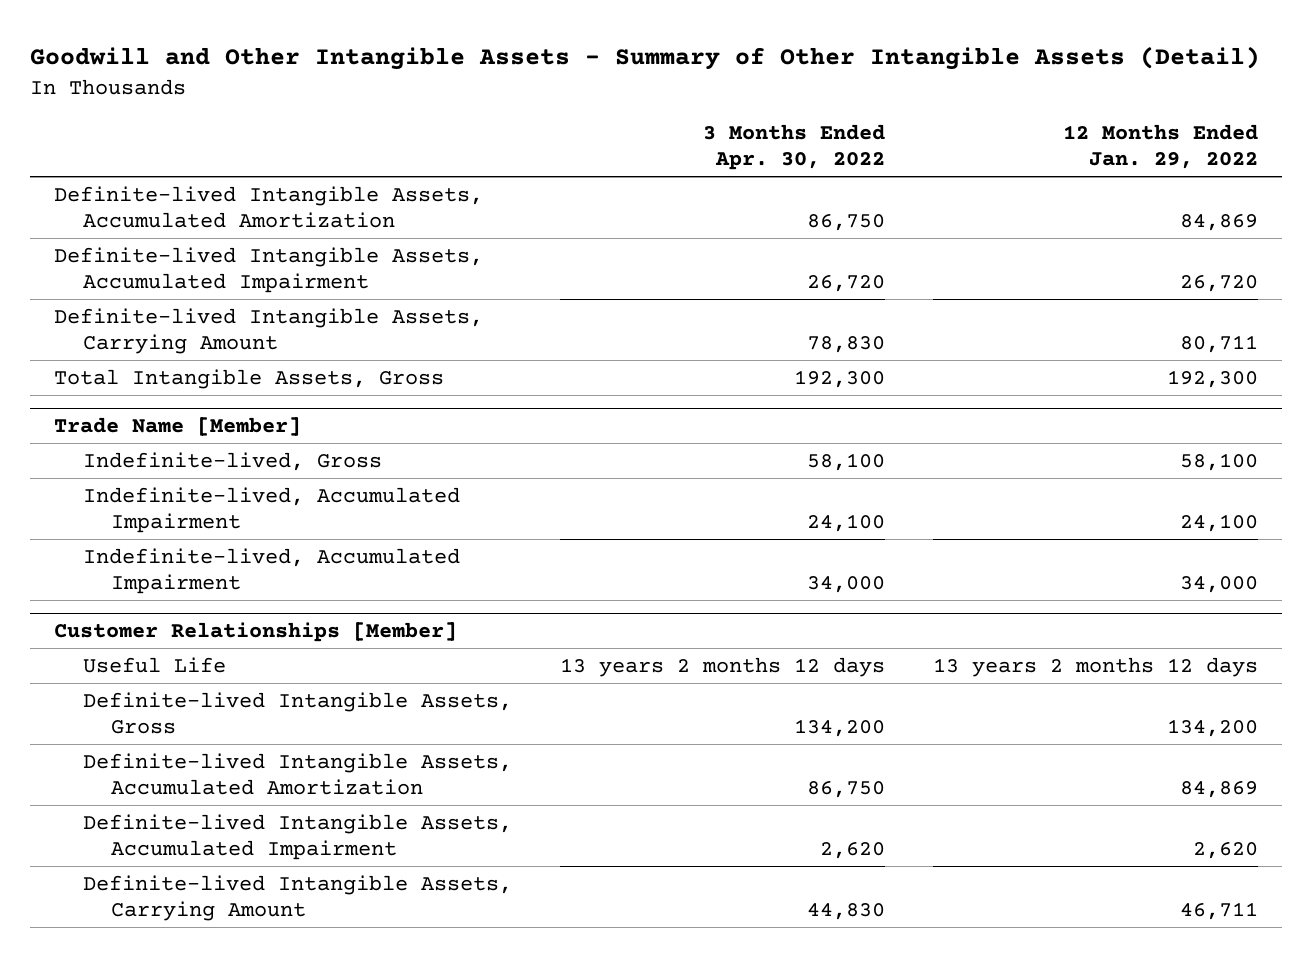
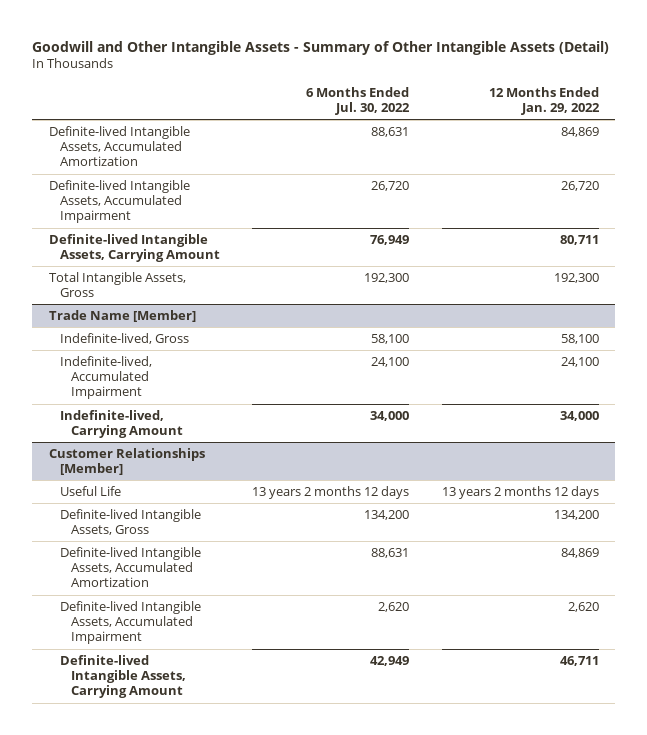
- | 3 Months Ended Apr. 30, 2022 | 12 Months Ended Jan. 29, 2022
+ | 6 Months Ended Jul. 30, 2022 | 12 Months Ended Jan. 29, 2022
@ Trade Name [Member]
- Indefinite-lived, Accumulated Impairment | 34,000 | 34,000
+ Indefinite-lived, Carrying Amount | 34,000 | 34,000

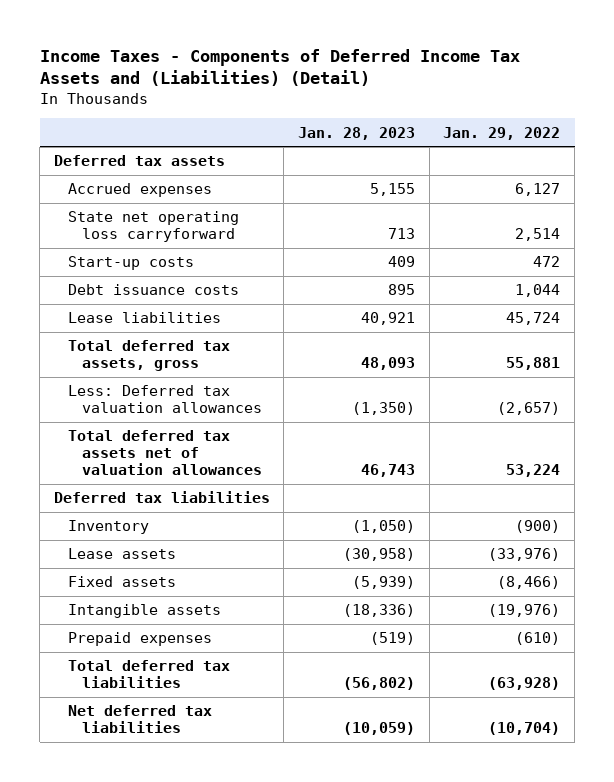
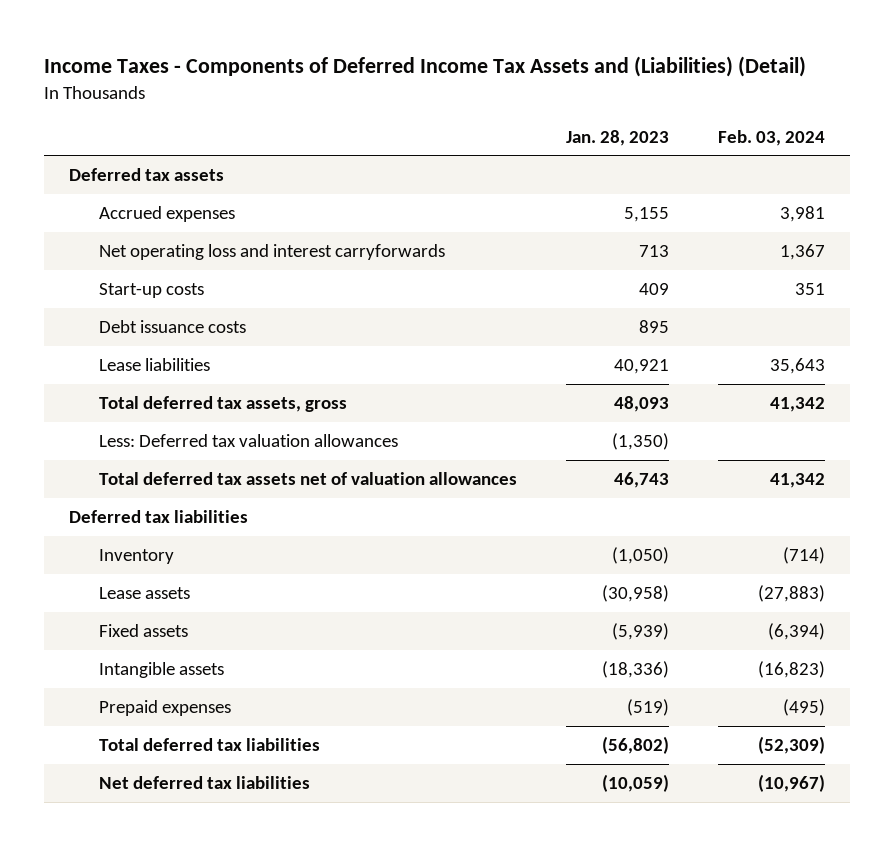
- | Jan. 28, 2023 | Jan. 29, 2022
+ | Jan. 28, 2023 | Feb. 03, 2024
- State net operating loss carryforward | 713 | 2,514
+ Net operating loss and interest carryforwards | 713 | 1,367

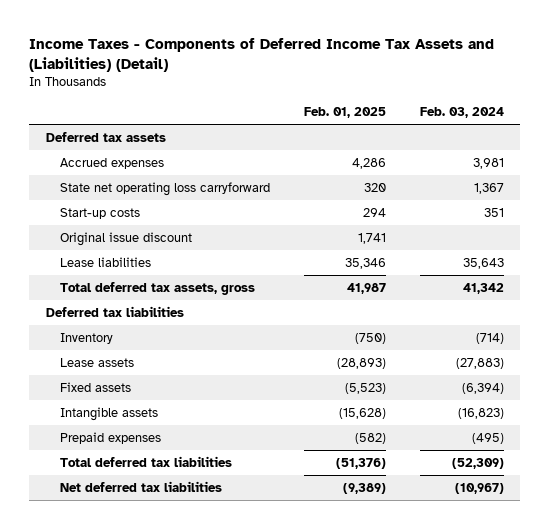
- | Jan. 28, 2023 | Feb. 03, 2024
+ | Feb. 01, 2025 | Feb. 03, 2024
- Net operating loss and interest carryforwards | 713 | 1,367
+ State net operating loss carryforward | 320 | 1,367
- Debt issuance costs | 895 |
+ Original issue discount | 1,741 |
- Less: Deferred tax valuation allowances | (1,350) |
- Total deferred tax assets net of valuation allowances | 46,743 | 41,342

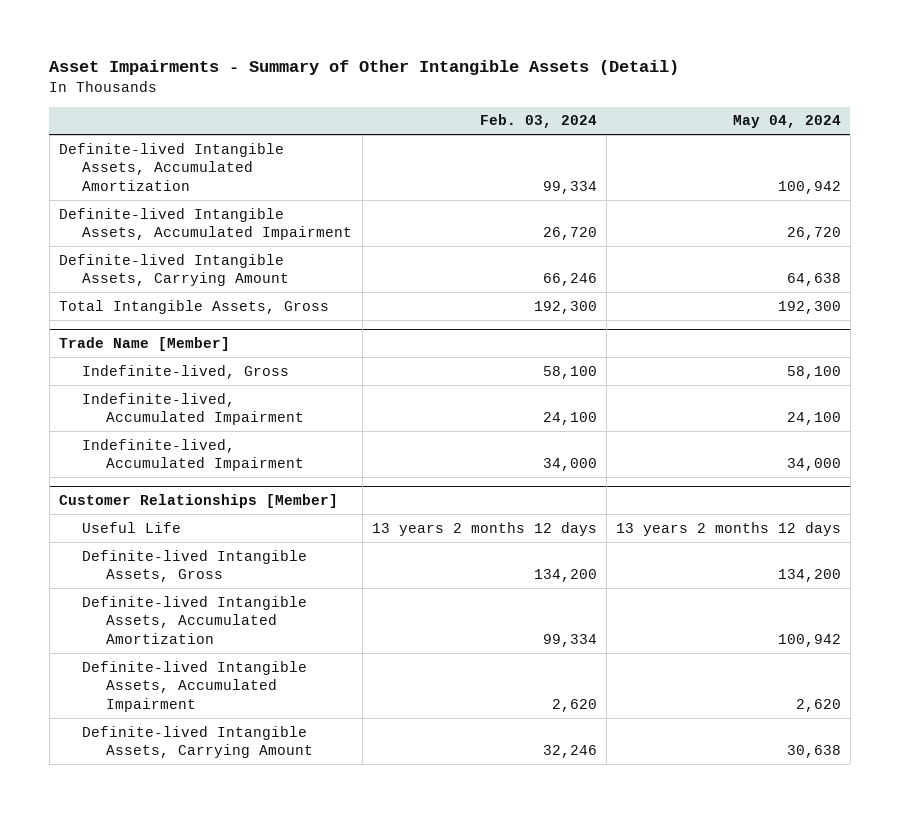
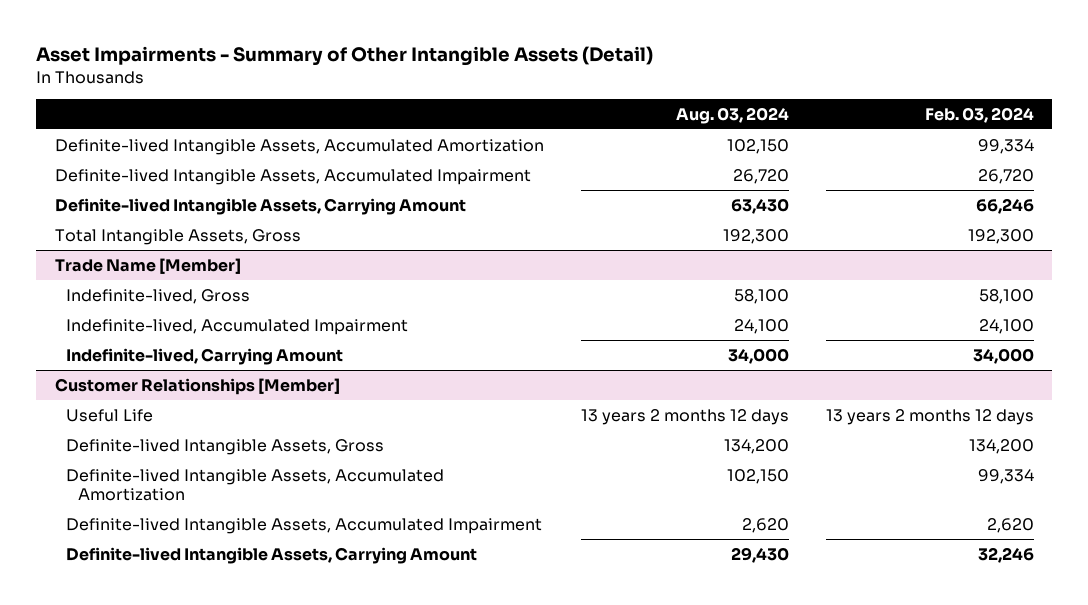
- | Feb. 03, 2024 | May 04, 2024
+ | Aug. 03, 2024 | Feb. 03, 2024
@ Trade Name [Member]
- Indefinite-lived, Accumulated Impairment | 34,000 | 34,000
+ Indefinite-lived, Carrying Amount | 34,000 | 34,000

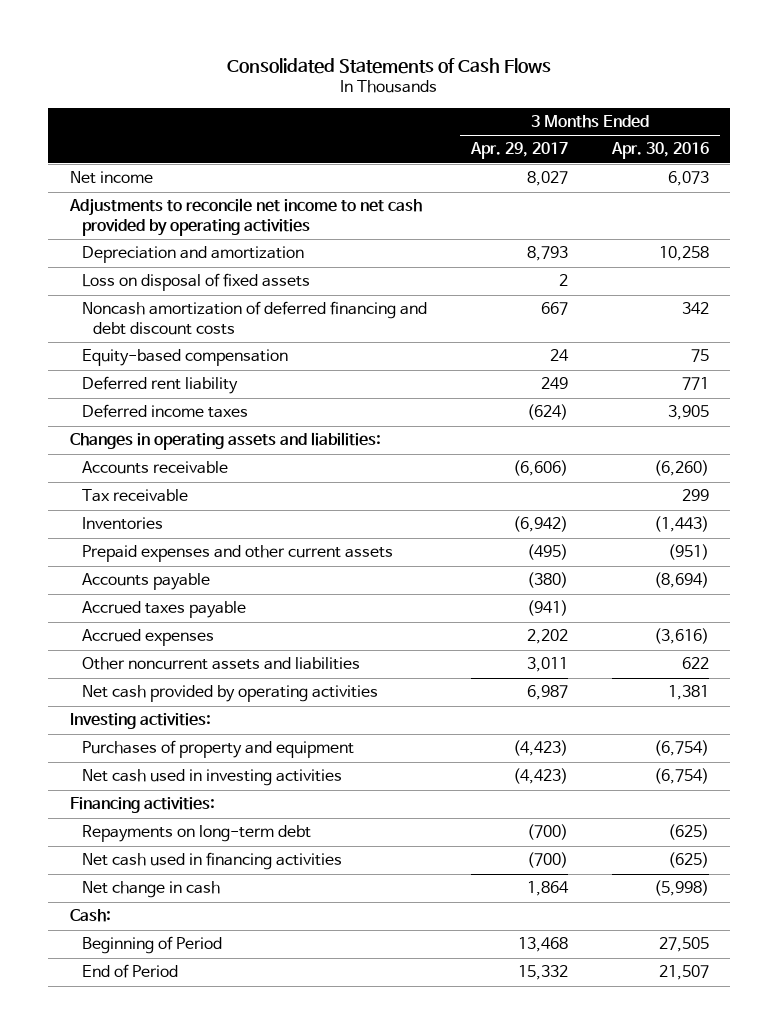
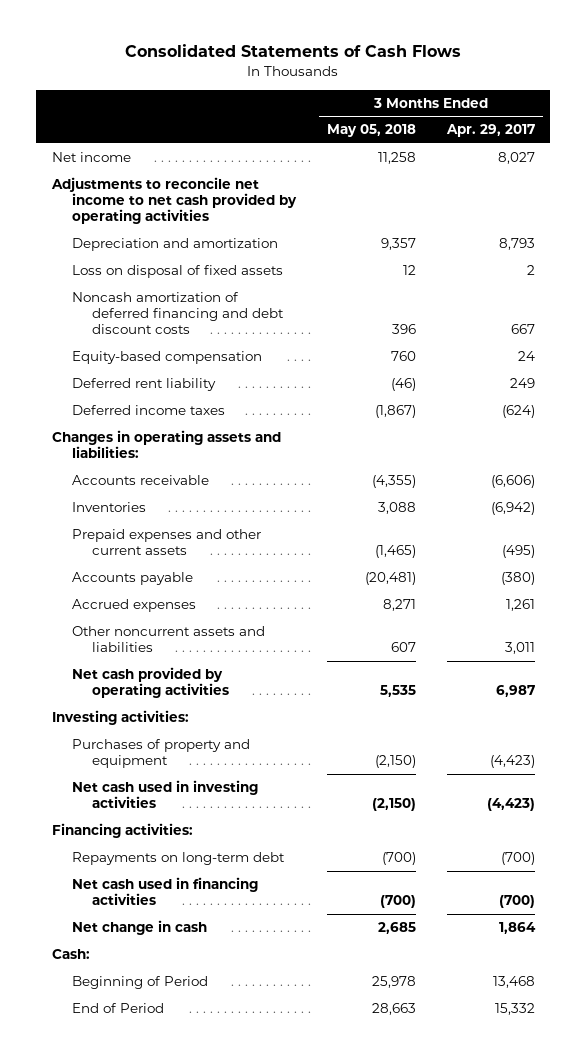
- | 3 Months Ended Apr. 29, 2017 | 3 Months Ended Apr. 30, 2016
+ | 3 Months Ended May 05, 2018 | 3 Months Ended Apr. 29, 2017
- Tax receivable | | 299
- Accrued taxes payable | (941) |
- Accrued expenses | 2,202 | (3,616)
+ Accrued expenses | 8,271 | 1,261

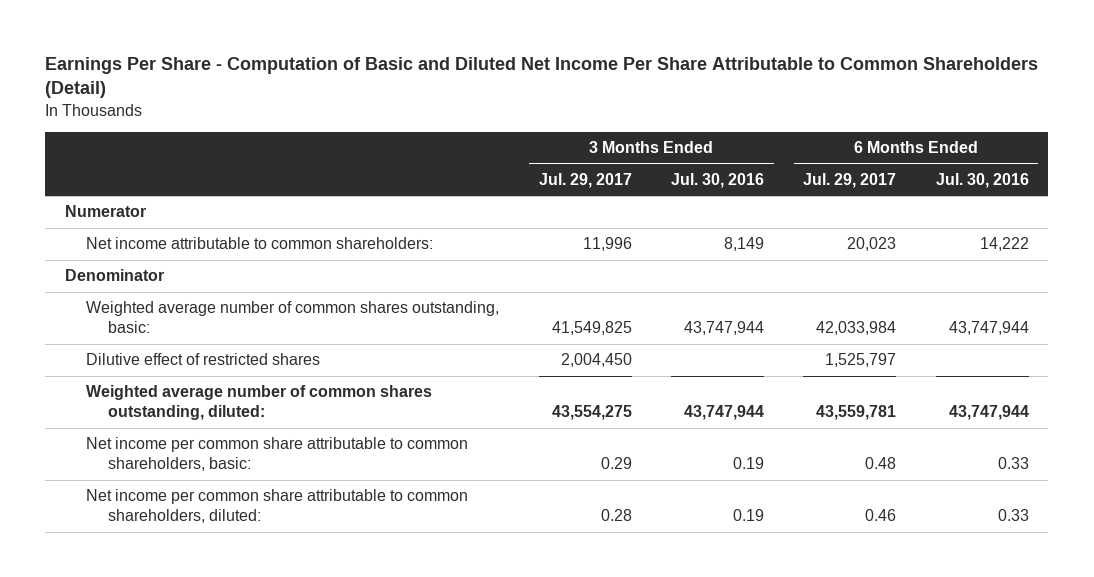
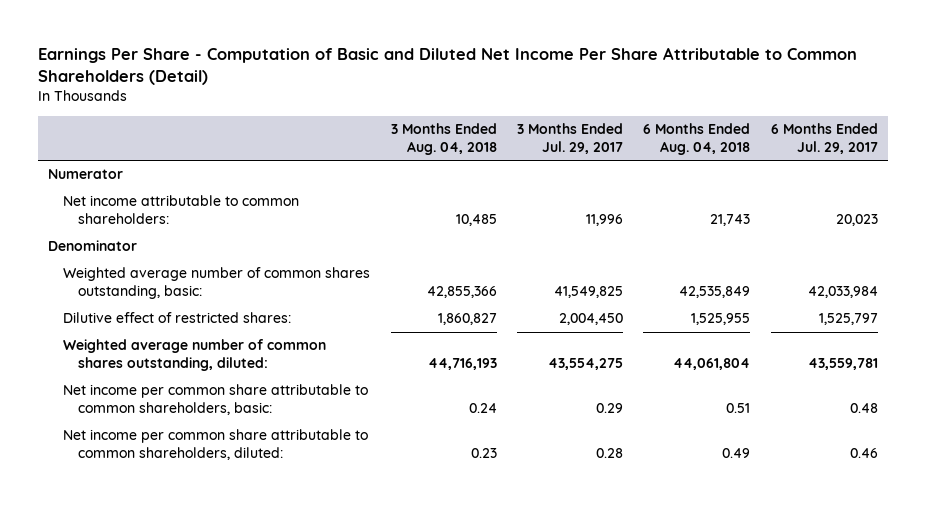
- | 3 Months Ended Jul. 29, 2017 | 3 Months Ended Jul. 30, 2016 | 6 Months Ended Jul. 29, 2017 | 6 Months Ended Jul. 30, 2016
+ | 3 Months Ended Aug. 04, 2018 | 3 Months Ended Jul. 29, 2017 | 6 Months Ended Aug. 04, 2018 | 6 Months Ended Jul. 29, 2017
- Dilutive effect of restricted shares | 2,004,450 | | 1,525,797 |
+ Dilutive effect of restricted shares: | 1,860,827 | 2,004,450 | 1,525,955 | 1,525,797

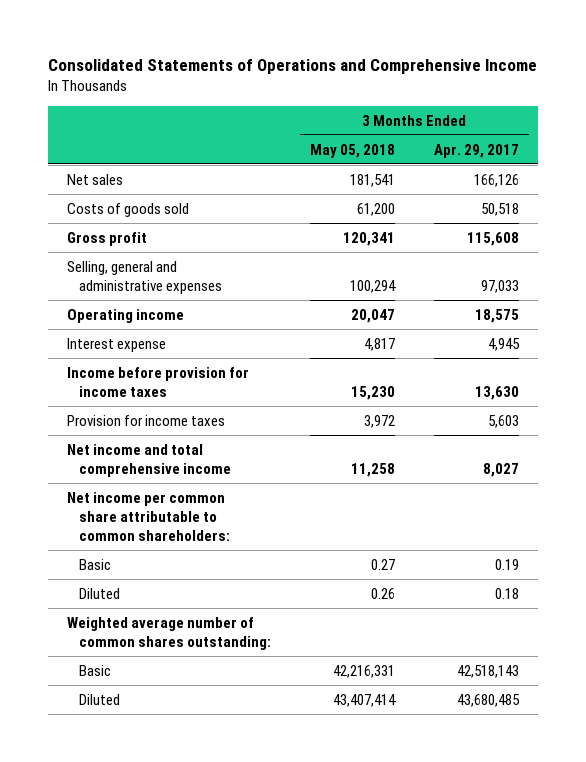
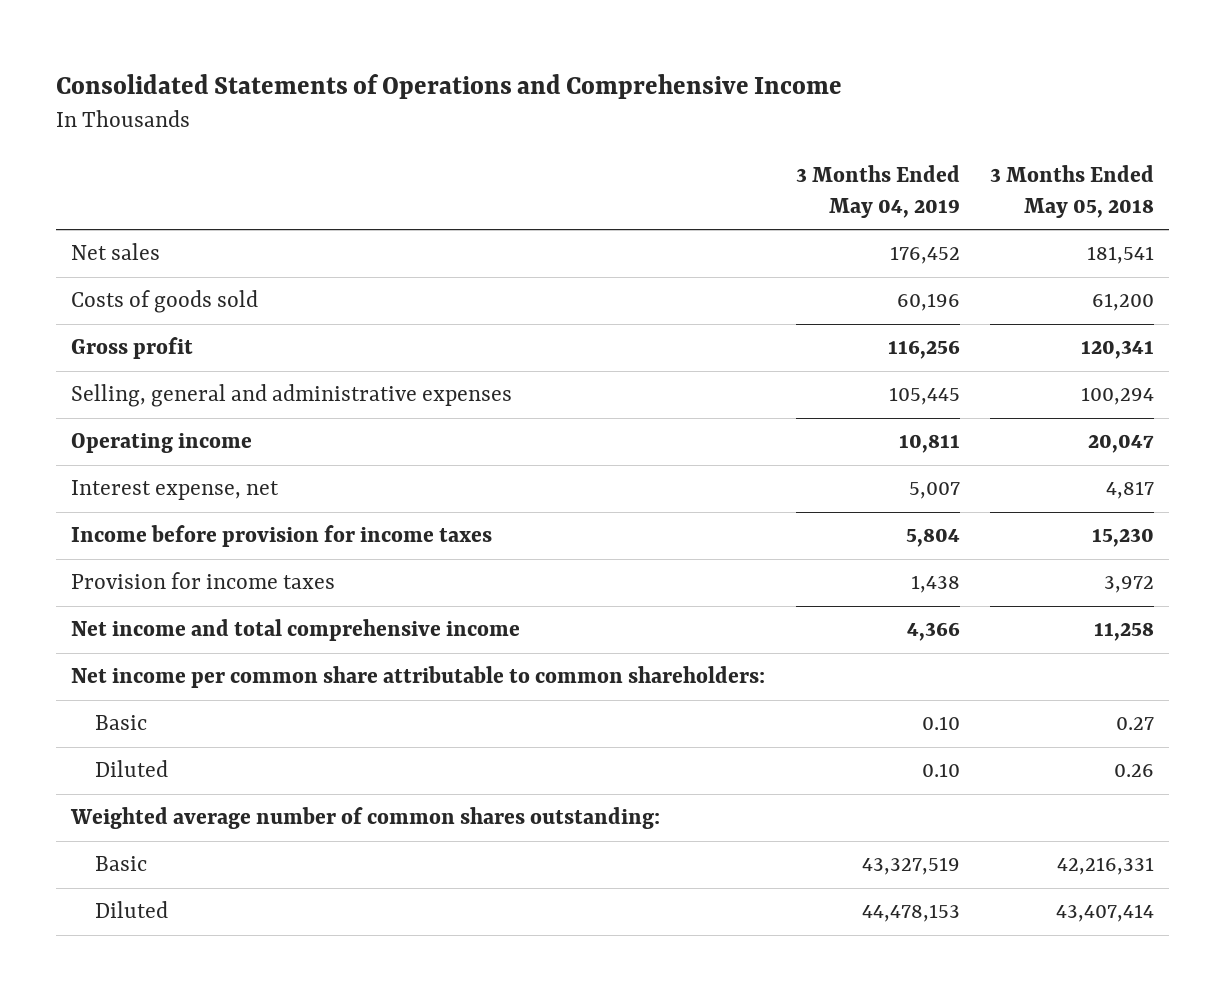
- | 3 Months Ended May 05, 2018 | 3 Months Ended Apr. 29, 2017
+ | 3 Months Ended May 04, 2019 | 3 Months Ended May 05, 2018
- Interest expense | 4,817 | 4,945
+ Interest expense, net | 5,007 | 4,817

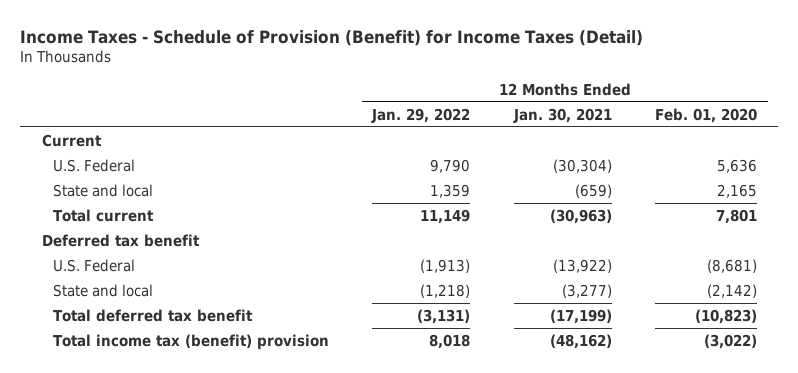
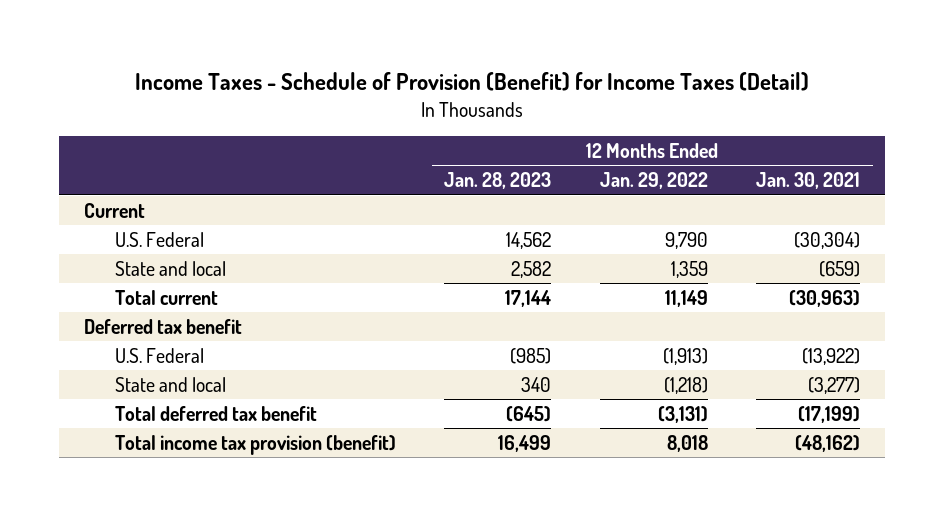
- | 12 Months Ended Jan. 29, 2022 | 12 Months Ended Jan. 30, 2021 | 12 Months Ended Feb. 01, 2020
+ | 12 Months Ended Jan. 28, 2023 | 12 Months Ended Jan. 29, 2022 | 12 Months Ended Jan. 30, 2021
- Total income tax (benefit) provision | 8,018 | (48,162) | (3,022)
+ Total income tax provision (benefit) | 16,499 | 8,018 | (48,162)

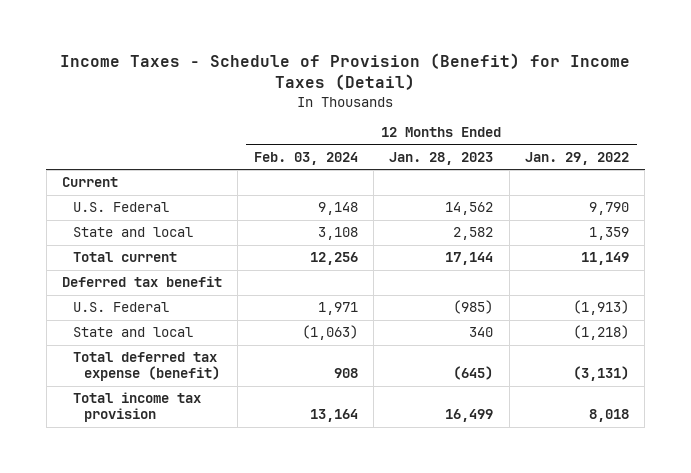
- | 12 Months Ended Jan. 28, 2023 | 12 Months Ended Jan. 29, 2022 | 12 Months Ended Jan. 30, 2021
+ | 12 Months Ended Feb. 03, 2024 | 12 Months Ended Jan. 28, 2023 | 12 Months Ended Jan. 29, 2022
- Total deferred tax benefit | (645) | (3,131) | (17,199)
- Total income tax provision (benefit) | 16,499 | 8,018 | (48,162)
+ Total deferred tax expense (benefit) | 908 | (645) | (3,131)
+ Total income tax provision | 13,164 | 16,499 | 8,018

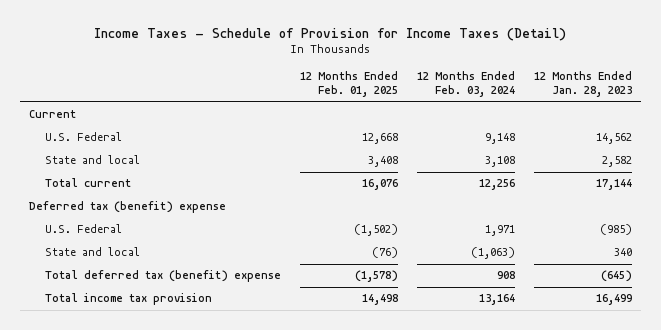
- Income Taxes - Schedule of Provision (Benefit) for Income Taxes (Detail)
+ Income Taxes - Schedule of Provision for Income Taxes (Detail)
- | 12 Months Ended Feb. 03, 2024 | 12 Months Ended Jan. 28, 2023 | 12 Months Ended Jan. 29, 2022
+ | 12 Months Ended Feb. 01, 2025 | 12 Months Ended Feb. 03, 2024 | 12 Months Ended Jan. 28, 2023
- Deferred tax benefit
+ Deferred tax (benefit) expense
- Total deferred tax expense (benefit) | 908 | (645) | (3,131)
+ Total deferred tax (benefit) expense | (1,578) | 908 | (645)

